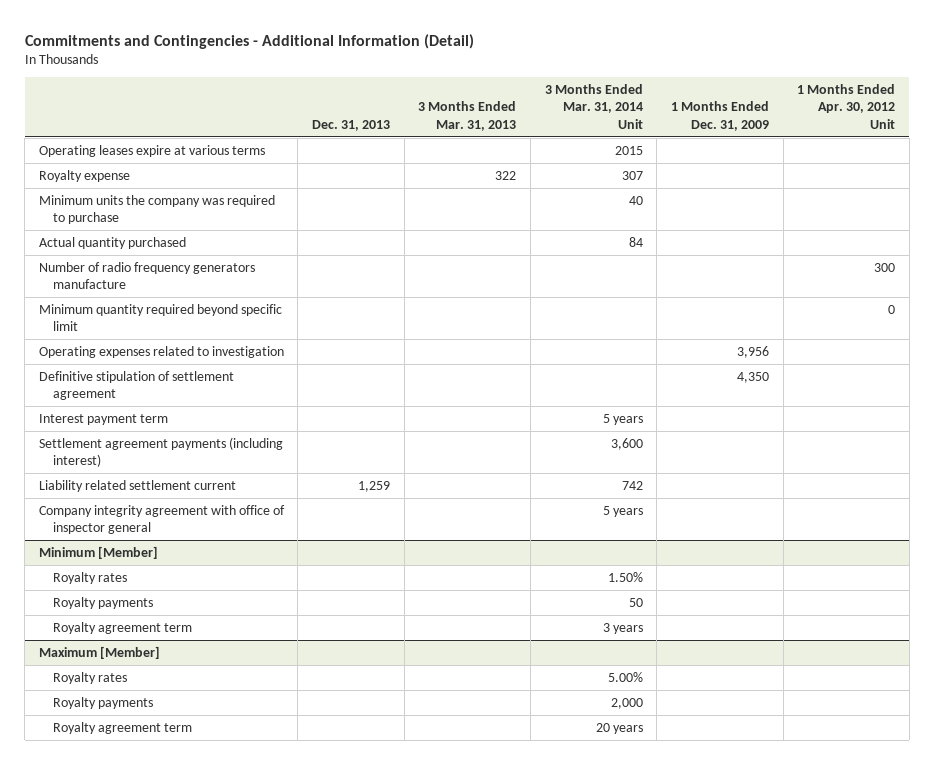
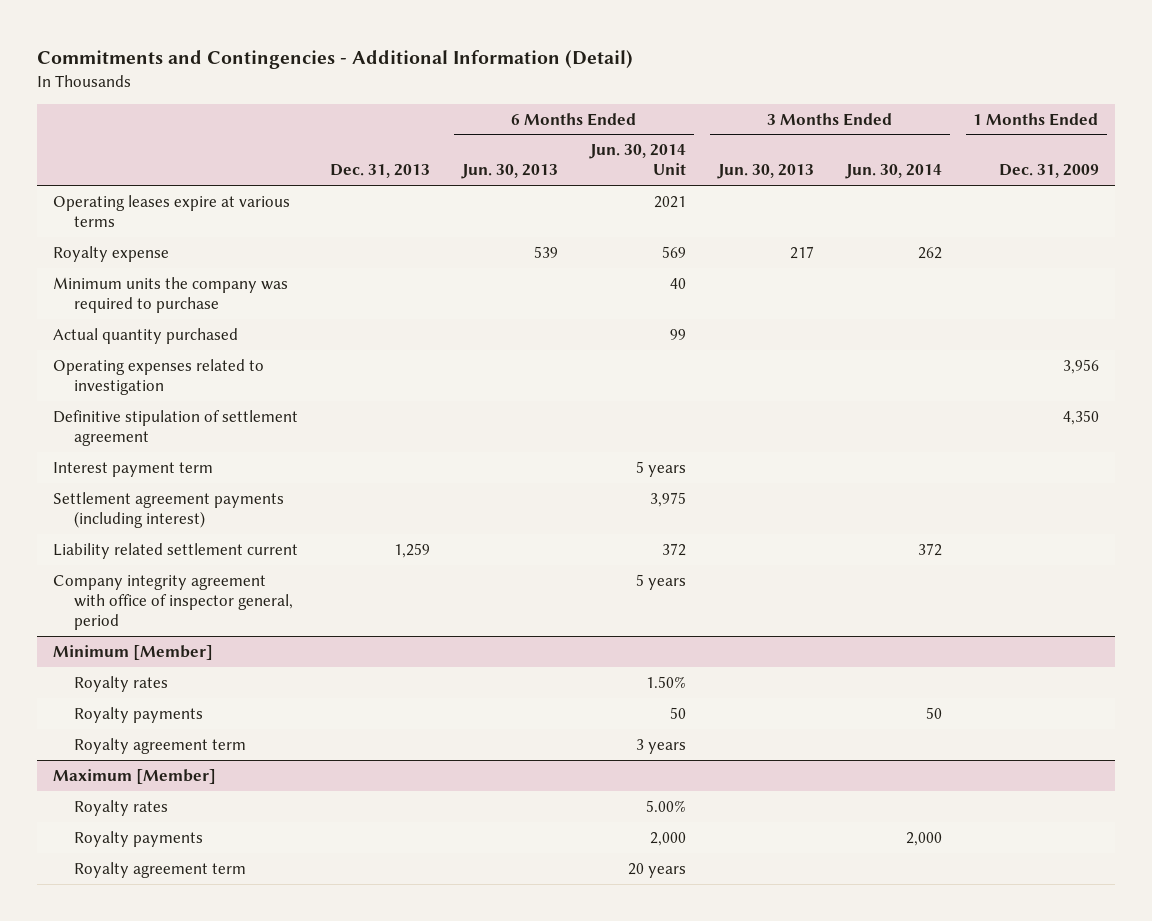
- | Dec. 31, 2013 | 3 Months Ended Mar. 31, 2013 | 3 Months Ended Mar. 31, 2014 Unit | 1 Months Ended Dec. 31, 2009 | 1 Months Ended Apr. 30, 2012 Unit
+ | Dec. 31, 2013 | 6 Months Ended Jun. 30, 2013 | 6 Months Ended Jun. 30, 2014 Unit | 3 Months Ended Jun. 30, 2013 | 3 Months Ended Jun. 30, 2014 | 1 Months Ended Dec. 31, 2009
- Number of radio frequency generators manufacture | | | | | 300
- Minimum quantity required beyond specific limit | | | | | 0
- Company integrity agreement with office of inspector general | | | 5 years | |
+ Company integrity agreement with office of inspector general, period | | | 5 years | | |

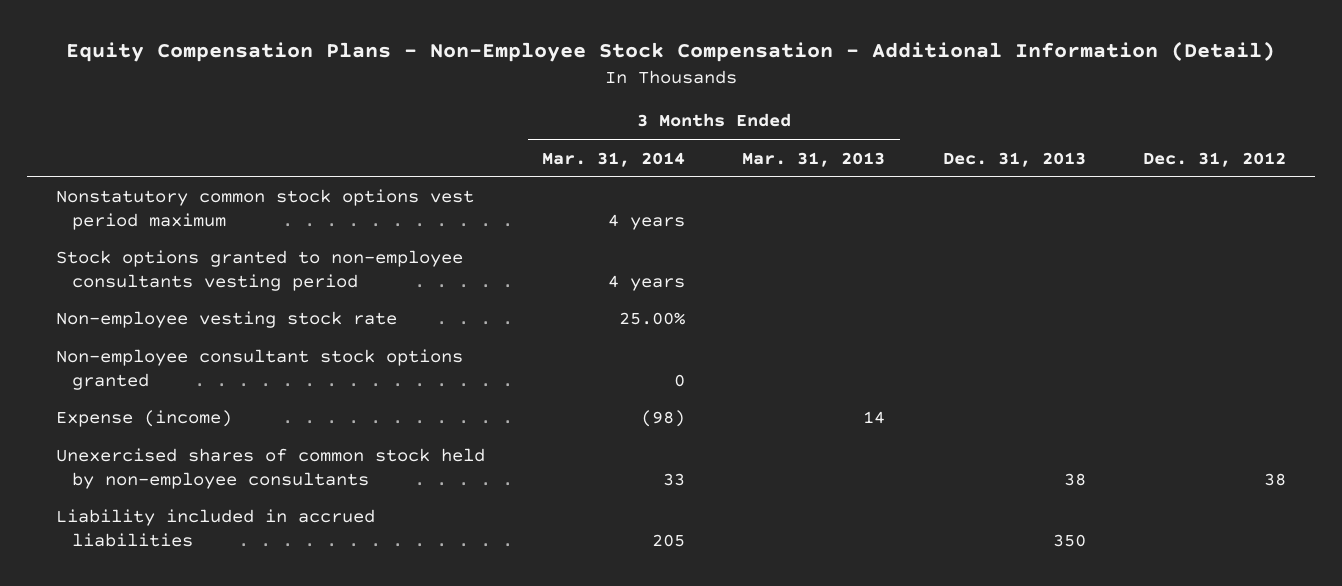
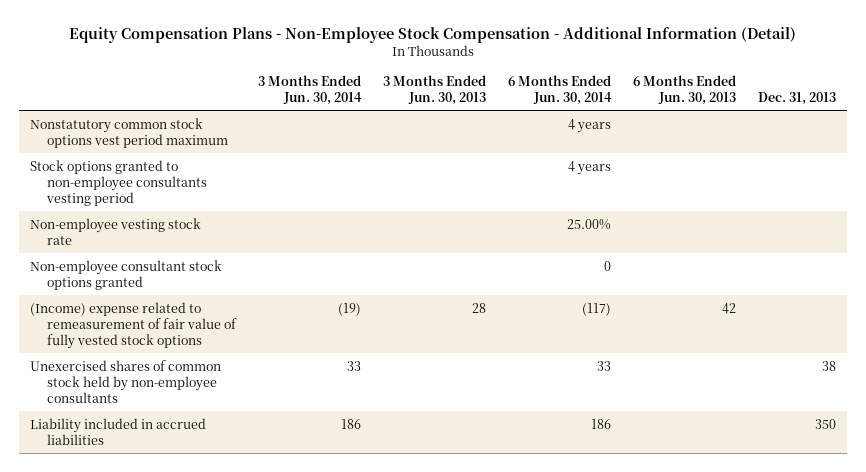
- | 3 Months Ended Mar. 31, 2014 | 3 Months Ended Mar. 31, 2013 | Dec. 31, 2013 | Dec. 31, 2012
+ | 3 Months Ended Jun. 30, 2014 | 3 Months Ended Jun. 30, 2013 | 6 Months Ended Jun. 30, 2014 | 6 Months Ended Jun. 30, 2013 | Dec. 31, 2013
- Expense (income) | (98) | 14 | |
+ (Income) expense related to remeasurement of fair value of fully vested stock options | (19) | 28 | (117) | 42 |

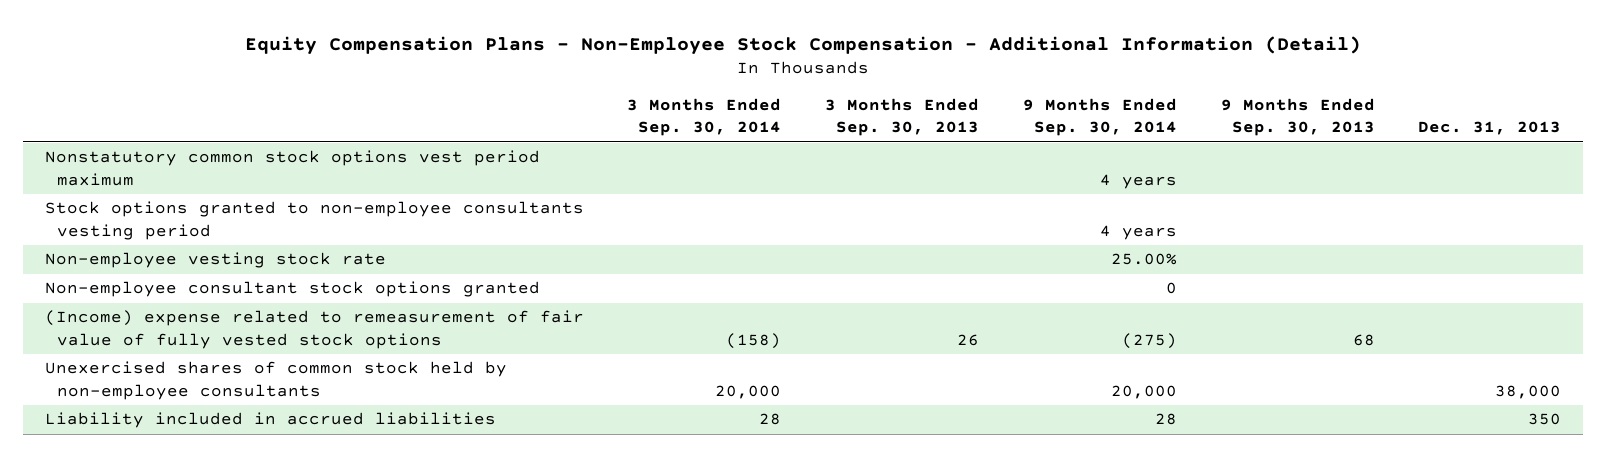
- | 3 Months Ended Jun. 30, 2014 | 3 Months Ended Jun. 30, 2013 | 6 Months Ended Jun. 30, 2014 | 6 Months Ended Jun. 30, 2013 | Dec. 31, 2013
+ | 3 Months Ended Sep. 30, 2014 | 3 Months Ended Sep. 30, 2013 | 9 Months Ended Sep. 30, 2014 | 9 Months Ended Sep. 30, 2013 | Dec. 31, 2013
- Unexercised shares of common stock held by non-employee consultants | 33 | | 33 | | 38
+ Unexercised shares of common stock held by non-employee consultants | 20,000 | | 20,000 | | 38,000

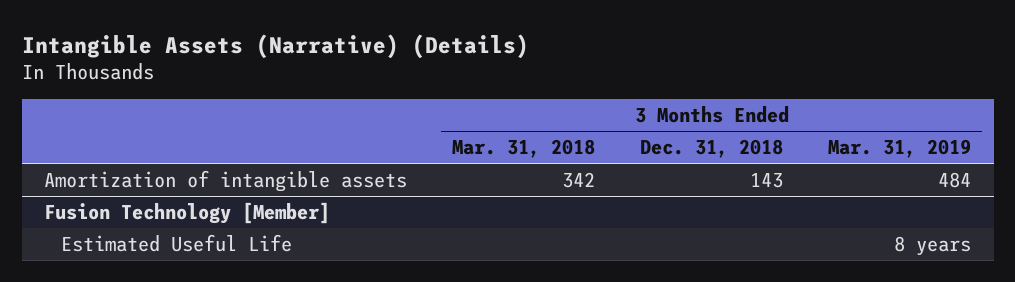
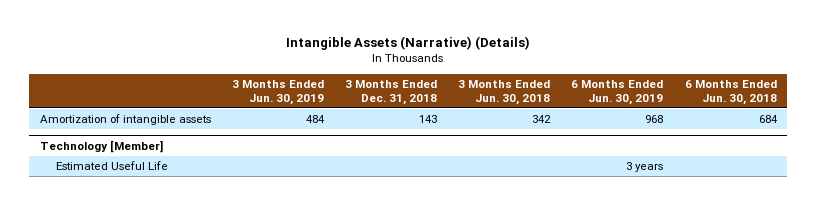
- | 3 Months Ended Mar. 31, 2018 | 3 Months Ended Dec. 31, 2018 | 3 Months Ended Mar. 31, 2019
+ | 3 Months Ended Jun. 30, 2019 | 3 Months Ended Dec. 31, 2018 | 3 Months Ended Jun. 30, 2018 | 6 Months Ended Jun. 30, 2019 | 6 Months Ended Jun. 30, 2018
- Fusion Technology [Member]
+ Technology [Member]

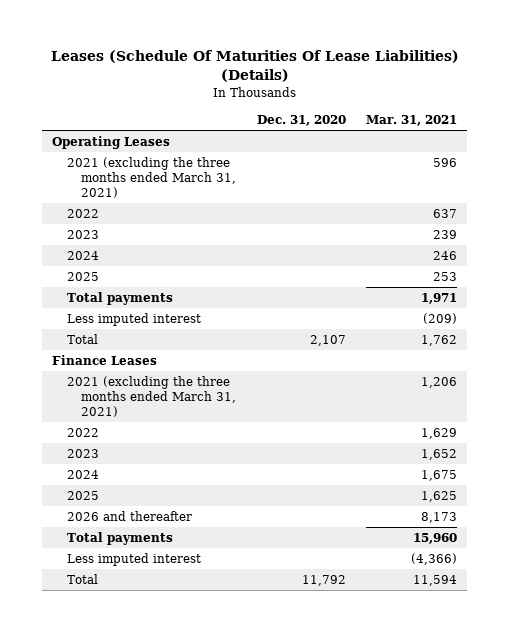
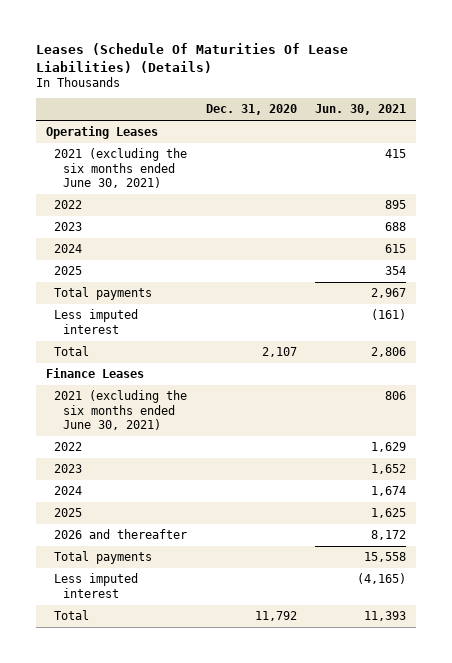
- | Dec. 31, 2020 | Mar. 31, 2021
+ | Dec. 31, 2020 | Jun. 30, 2021
- 2021 (excluding the three months ended March 31, 2021) | | 596
+ 2021 (excluding the six months ended June 30, 2021) | | 415
- 2021 (excluding the three months ended March 31, 2021) | | 1,206
+ 2021 (excluding the six months ended June 30, 2021) | | 806

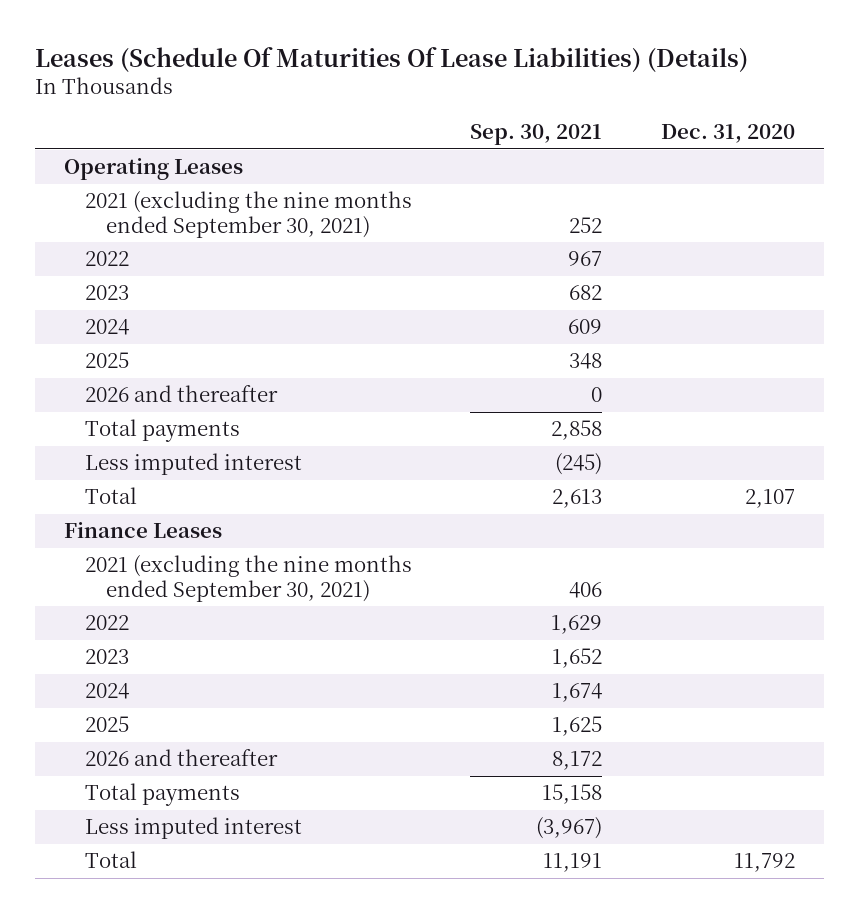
- | Dec. 31, 2020 | Jun. 30, 2021
+ | Sep. 30, 2021 | Dec. 31, 2020
- 2021 (excluding the six months ended June 30, 2021) | | 415
+ 2021 (excluding the nine months ended September 30, 2021) | 252 |
+ 2026 and thereafter | 0 |
- 2021 (excluding the six months ended June 30, 2021) | | 806
+ 2021 (excluding the nine months ended September 30, 2021) | 406 |

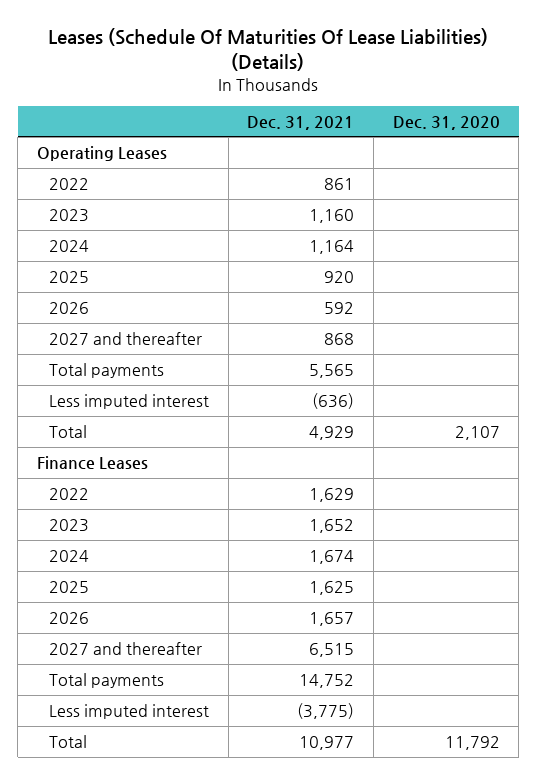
- | Sep. 30, 2021 | Dec. 31, 2020
+ | Dec. 31, 2021 | Dec. 31, 2020
- 2021 (excluding the nine months ended September 30, 2021) | 252 |
- 2026 and thereafter | 0 |
+ 2026 | 592 |
+ 2027 and thereafter | 868 |
- 2021 (excluding the nine months ended September 30, 2021) | 406 |
- 2026 and thereafter | 8,172 |
+ 2026 | 1,657 |
+ 2027 and thereafter | 6,515 |

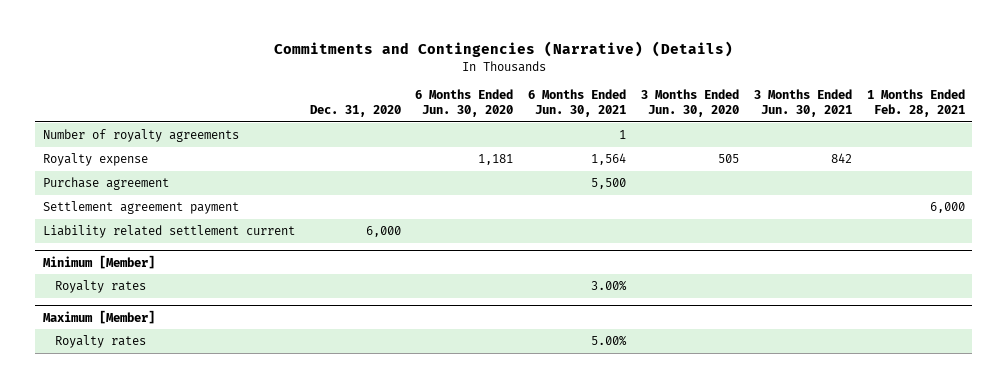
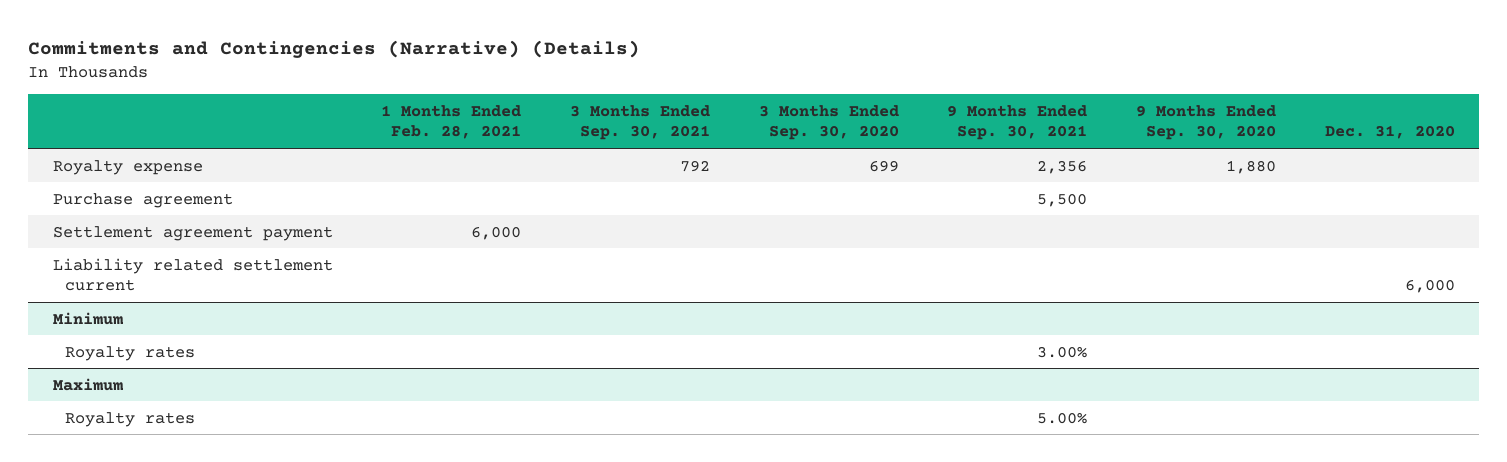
- | Dec. 31, 2020 | 6 Months Ended Jun. 30, 2020 | 6 Months Ended Jun. 30, 2021 | 3 Months Ended Jun. 30, 2020 | 3 Months Ended Jun. 30, 2021 | 1 Months Ended Feb. 28, 2021
+ | 1 Months Ended Feb. 28, 2021 | 3 Months Ended Sep. 30, 2021 | 3 Months Ended Sep. 30, 2020 | 9 Months Ended Sep. 30, 2021 | 9 Months Ended Sep. 30, 2020 | Dec. 31, 2020
- Number of royalty agreements | | | 1 | | |
- Minimum [Member]
+ Minimum
- Maximum [Member]
+ Maximum

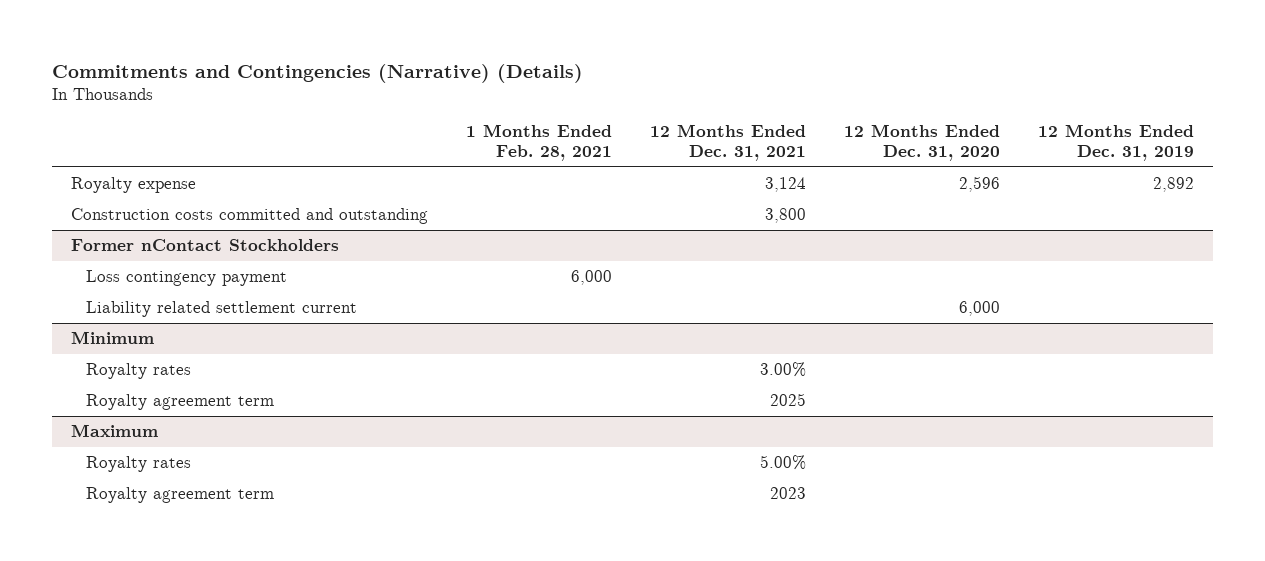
- | 1 Months Ended Feb. 28, 2021 | 3 Months Ended Sep. 30, 2021 | 3 Months Ended Sep. 30, 2020 | 9 Months Ended Sep. 30, 2021 | 9 Months Ended Sep. 30, 2020 | Dec. 31, 2020
+ | 1 Months Ended Feb. 28, 2021 | 12 Months Ended Dec. 31, 2021 | 12 Months Ended Dec. 31, 2020 | 12 Months Ended Dec. 31, 2019
- Purchase agreement | | | | 5,500 | |
- Settlement agreement payment | 6,000 | | | | |
- Liability related settlement current | | | | | | 6,000
+ Construction costs committed and outstanding | | 3,800 | |
+ Former nContact Stockholders
+ Loss contingency payment | 6,000 | | |
+ Liability related settlement current | | | 6,000 |
@ Minimum
+ Royalty agreement term | | 2025 | |
@ Maximum
+ Royalty agreement term | | 2023 | |

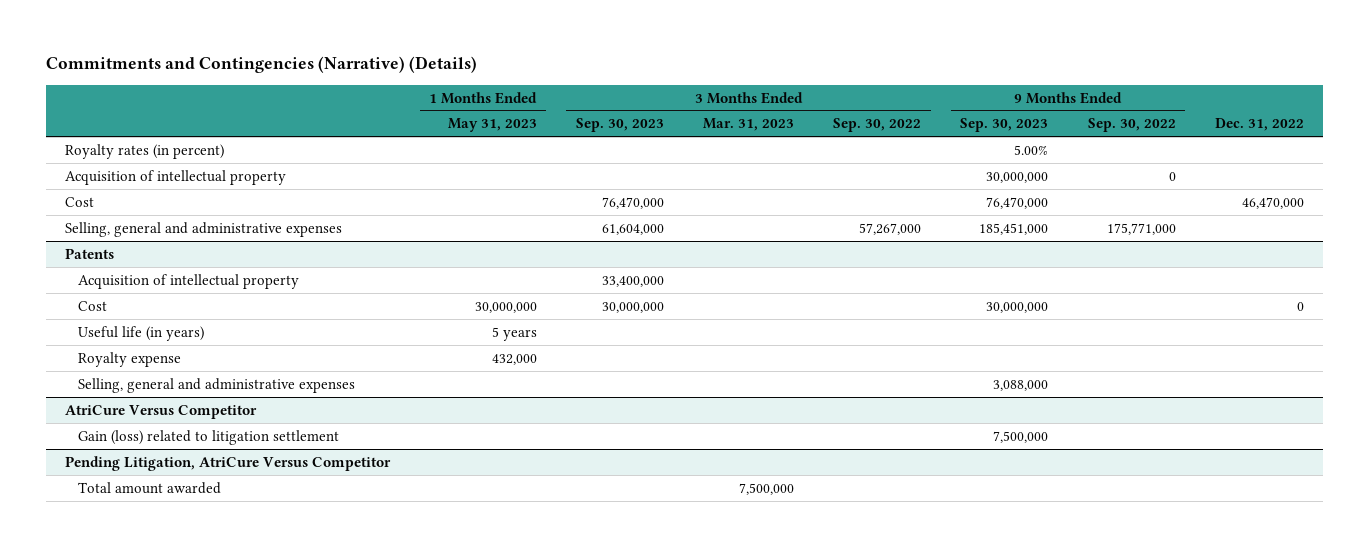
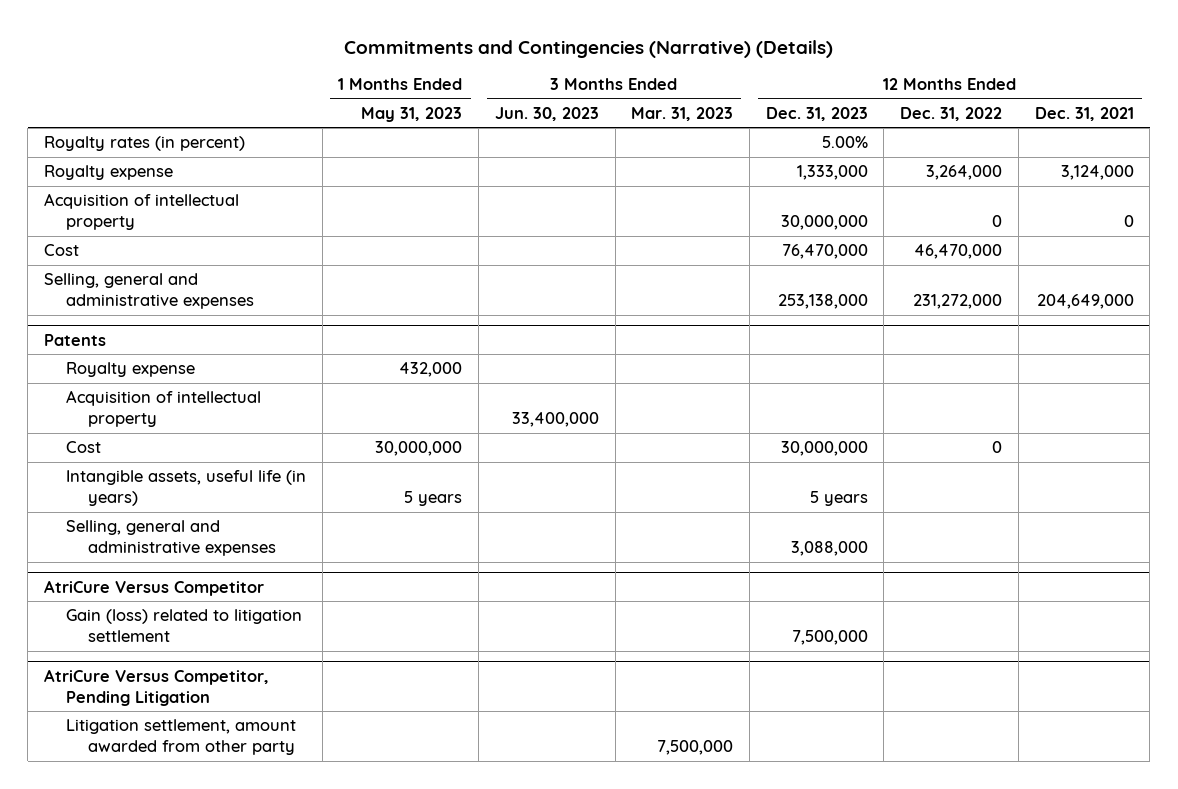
- | 1 Months Ended May 31, 2023 | 3 Months Ended Sep. 30, 2023 | 3 Months Ended Mar. 31, 2023 | 3 Months Ended Sep. 30, 2022 | 9 Months Ended Sep. 30, 2023 | 9 Months Ended Sep. 30, 2022 | Dec. 31, 2022
+ | 1 Months Ended May 31, 2023 | 3 Months Ended Jun. 30, 2023 | 3 Months Ended Mar. 31, 2023 | 12 Months Ended Dec. 31, 2023 | 12 Months Ended Dec. 31, 2022 | 12 Months Ended Dec. 31, 2021
+ Royalty expense | | | | 1,333,000 | 3,264,000 | 3,124,000
@ Patents
moved up: Royalty expense | 432,000 | | | | |
- Useful life (in years) | 5 years | | | | | |
+ Intangible assets, useful life (in years) | 5 years | | | 5 years | |
- Pending Litigation, AtriCure Versus Competitor
- Total amount awarded | | | 7,500,000 | | | |
+ AtriCure Versus Competitor, Pending Litigation
+ Litigation settlement, amount awarded from other party | | | 7,500,000 | | |

